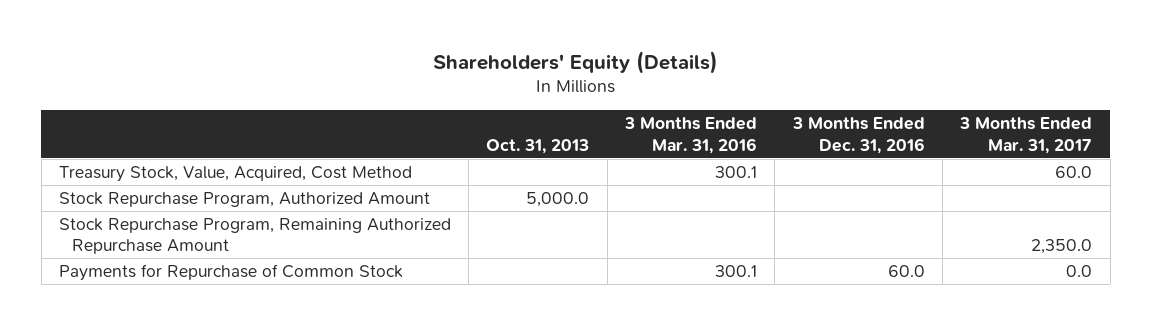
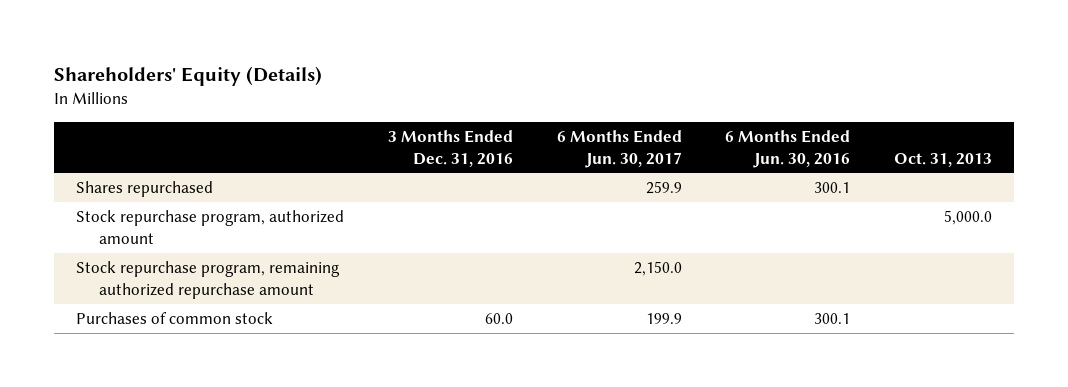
- | Oct. 31, 2013 | 3 Months Ended Mar. 31, 2016 | 3 Months Ended Dec. 31, 2016 | 3 Months Ended Mar. 31, 2017
+ | 3 Months Ended Dec. 31, 2016 | 6 Months Ended Jun. 30, 2017 | 6 Months Ended Jun. 30, 2016 | Oct. 31, 2013
- Treasury Stock, Value, Acquired, Cost Method | | 300.1 | | 60.0
- Stock Repurchase Program, Authorized Amount | 5,000.0 | | |
- Stock Repurchase Program, Remaining Authorized Repurchase Amount | | | | 2,350.0
- Payments for Repurchase of Common Stock | | 300.1 | 60.0 | 0.0
+ Shares repurchased | | 259.9 | 300.1 |
+ Stock repurchase program, authorized amount | | | | 5,000.0
+ Stock repurchase program, remaining authorized repurchase amount | | 2,150.0 | |
+ Purchases of common stock | 60.0 | 199.9 | 300.1 |

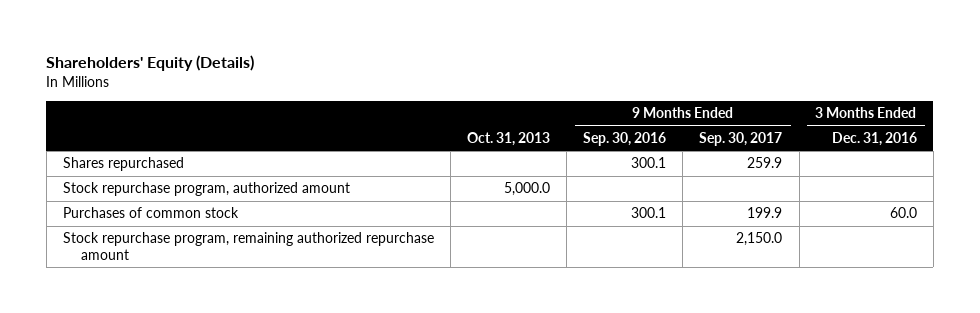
- | 3 Months Ended Dec. 31, 2016 | 6 Months Ended Jun. 30, 2017 | 6 Months Ended Jun. 30, 2016 | Oct. 31, 2013
+ | Oct. 31, 2013 | 9 Months Ended Sep. 30, 2016 | 9 Months Ended Sep. 30, 2017 | 3 Months Ended Dec. 31, 2016
moved down: Stock repurchase program, remaining authorized repurchase amount | | | 2,150.0 |

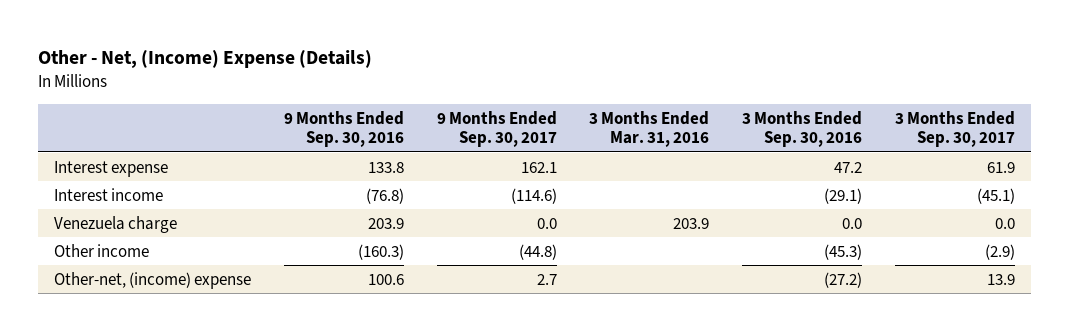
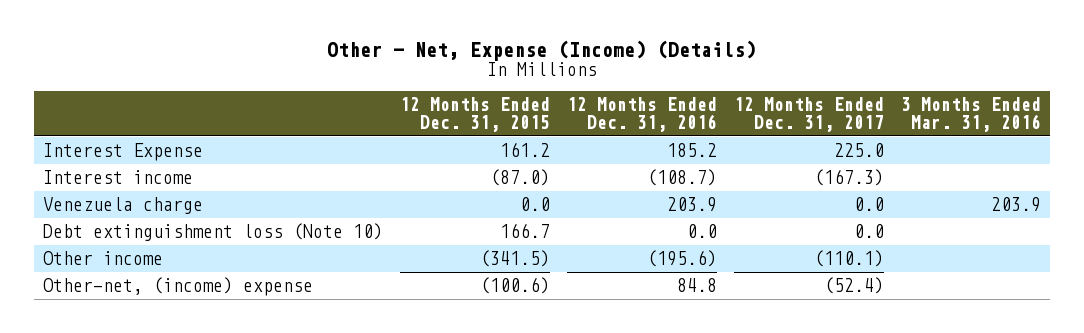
- Other - Net, (Income) Expense (Details)
+ Other - Net, Expense (Income) (Details)
- | 9 Months Ended Sep. 30, 2016 | 9 Months Ended Sep. 30, 2017 | 3 Months Ended Mar. 31, 2016 | 3 Months Ended Sep. 30, 2016 | 3 Months Ended Sep. 30, 2017
+ | 12 Months Ended Dec. 31, 2015 | 12 Months Ended Dec. 31, 2016 | 12 Months Ended Dec. 31, 2017 | 3 Months Ended Mar. 31, 2016
- Interest expense | 133.8 | 162.1 | | 47.2 | 61.9
+ Interest Expense | 161.2 | 185.2 | 225.0 |
+ Debt extinguishment loss (Note 10) | 166.7 | 0.0 | 0.0 |

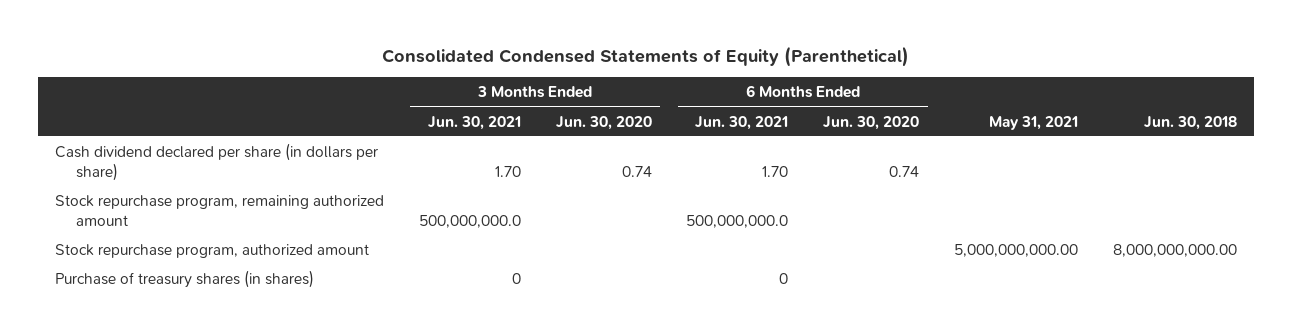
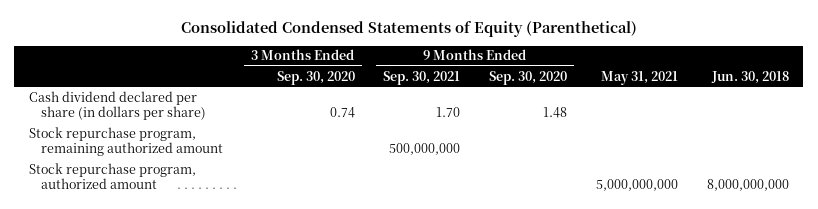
- | 3 Months Ended Jun. 30, 2021 | 3 Months Ended Jun. 30, 2020 | 6 Months Ended Jun. 30, 2021 | 6 Months Ended Jun. 30, 2020 | May 31, 2021 | Jun. 30, 2018
+ | 3 Months Ended Sep. 30, 2020 | 9 Months Ended Sep. 30, 2021 | 9 Months Ended Sep. 30, 2020 | May 31, 2021 | Jun. 30, 2018
- Stock repurchase program, authorized amount | | | | | 5,000,000,000.00 | 8,000,000,000.00
- Purchase of treasury shares (in shares) | 0 | | 0 | | |
+ Stock repurchase program, authorized amount | | | | 5,000,000,000 | 8,000,000,000

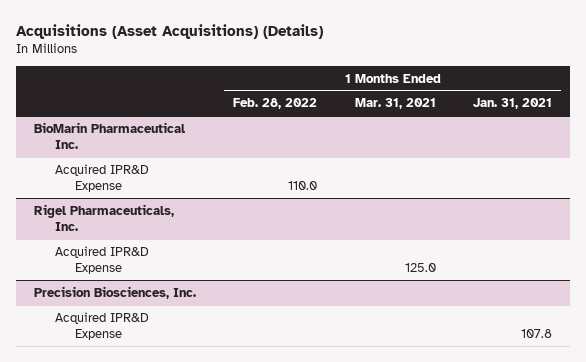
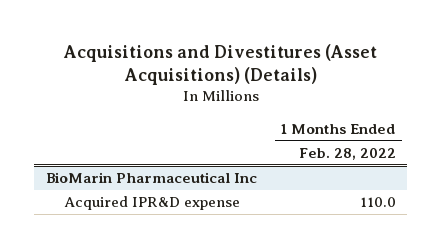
- Acquisitions (Asset Acquisitions) (Details)
+ Acquisitions and Divestitures (Asset Acquisitions) (Details)
- | 1 Months Ended Feb. 28, 2022 | 1 Months Ended Mar. 31, 2021 | 1 Months Ended Jan. 31, 2021
+ | 1 Months Ended Feb. 28, 2022
- BioMarin Pharmaceutical Inc.
- Acquired IPR&D Expense | 110.0 | |
- Rigel Pharmaceuticals, Inc.
- Acquired IPR&D Expense | | 125.0 |
- Precision Biosciences, Inc.
- Acquired IPR&D Expense | | | 107.8
+ BioMarin Pharmaceutical Inc
+ Acquired IPR&D expense | 110.0

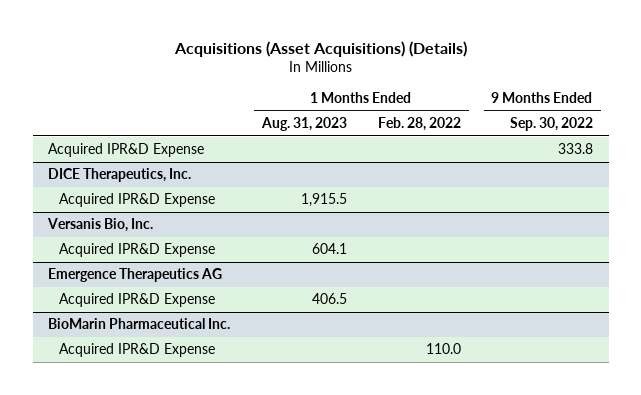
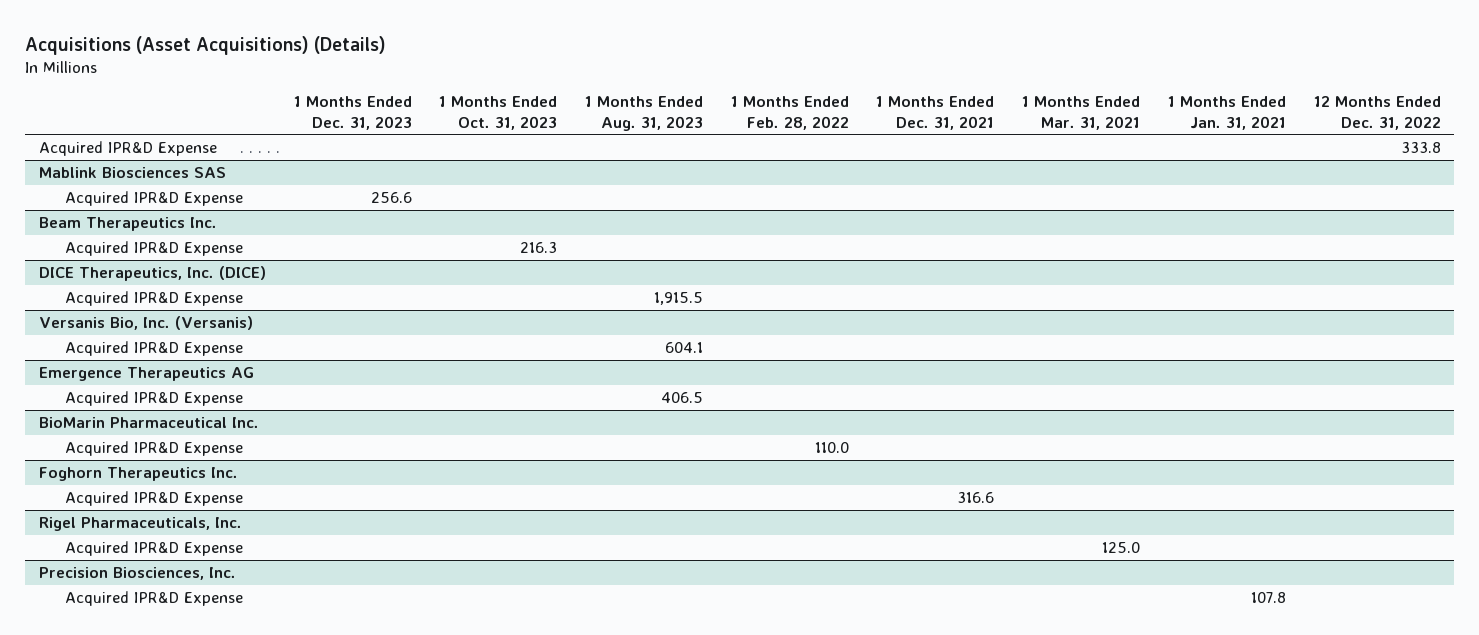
- | 1 Months Ended Aug. 31, 2023 | 1 Months Ended Feb. 28, 2022 | 9 Months Ended Sep. 30, 2022
+ | 1 Months Ended Dec. 31, 2023 | 1 Months Ended Oct. 31, 2023 | 1 Months Ended Aug. 31, 2023 | 1 Months Ended Feb. 28, 2022 | 1 Months Ended Dec. 31, 2021 | 1 Months Ended Mar. 31, 2021 | 1 Months Ended Jan. 31, 2021 | 12 Months Ended Dec. 31, 2022
- DICE Therapeutics, Inc.
+ Mablink Biosciences SAS
+ Acquired IPR&D Expense | 256.6 | | | | | | |
+ Beam Therapeutics Inc.
+ Acquired IPR&D Expense | | 216.3 | | | | | |
+ DICE Therapeutics, Inc. (DICE)
- Versanis Bio, Inc.
+ Versanis Bio, Inc. (Versanis)
+ Foghorn Therapeutics Inc.
+ Acquired IPR&D Expense | | | | | 316.6 | | |
+ Rigel Pharmaceuticals, Inc.
+ Acquired IPR&D Expense | | | | | | 125.0 | |
+ Precision Biosciences, Inc.
+ Acquired IPR&D Expense | | | | | | | 107.8 |

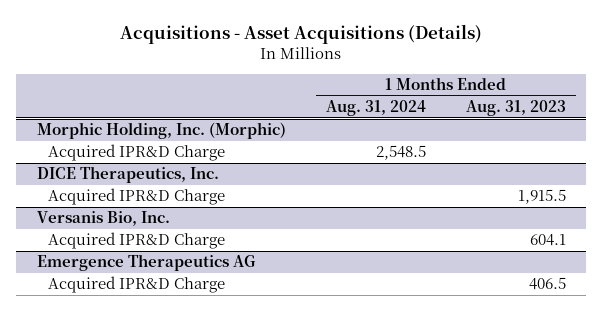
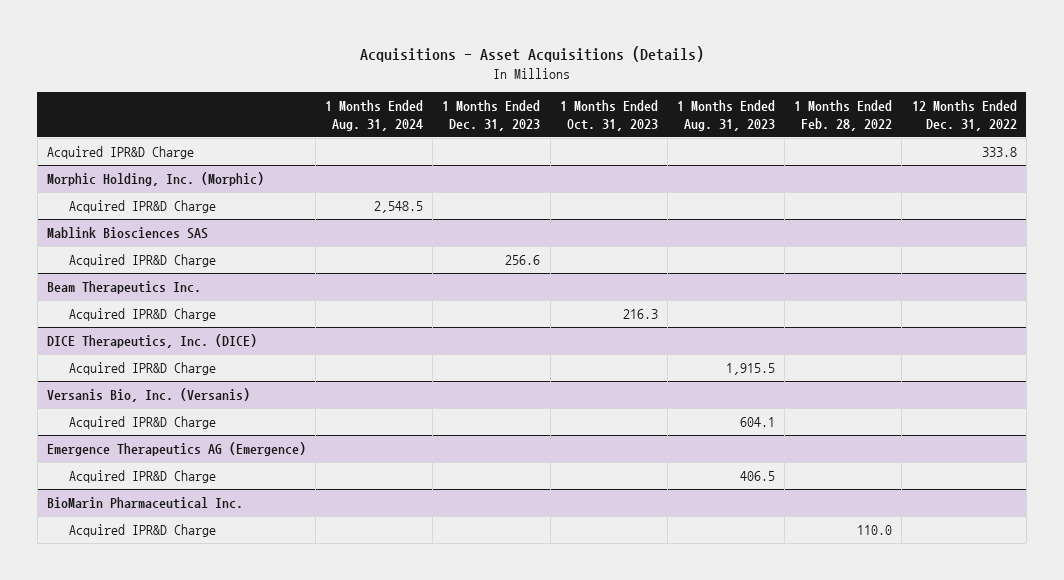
- | 1 Months Ended Aug. 31, 2024 | 1 Months Ended Aug. 31, 2023
+ | 1 Months Ended Aug. 31, 2024 | 1 Months Ended Dec. 31, 2023 | 1 Months Ended Oct. 31, 2023 | 1 Months Ended Aug. 31, 2023 | 1 Months Ended Feb. 28, 2022 | 12 Months Ended Dec. 31, 2022
+ Acquired IPR&D Charge | | | | | | 333.8
- DICE Therapeutics, Inc.
+ Mablink Biosciences SAS
+ Acquired IPR&D Charge | | 256.6 | | | |
+ Beam Therapeutics Inc.
+ Acquired IPR&D Charge | | | 216.3 | | |
+ DICE Therapeutics, Inc. (DICE)
- Versanis Bio, Inc.
+ Versanis Bio, Inc. (Versanis)
- Emergence Therapeutics AG
+ Emergence Therapeutics AG (Emergence)
+ BioMarin Pharmaceutical Inc.
+ Acquired IPR&D Charge | | | | | 110.0 |

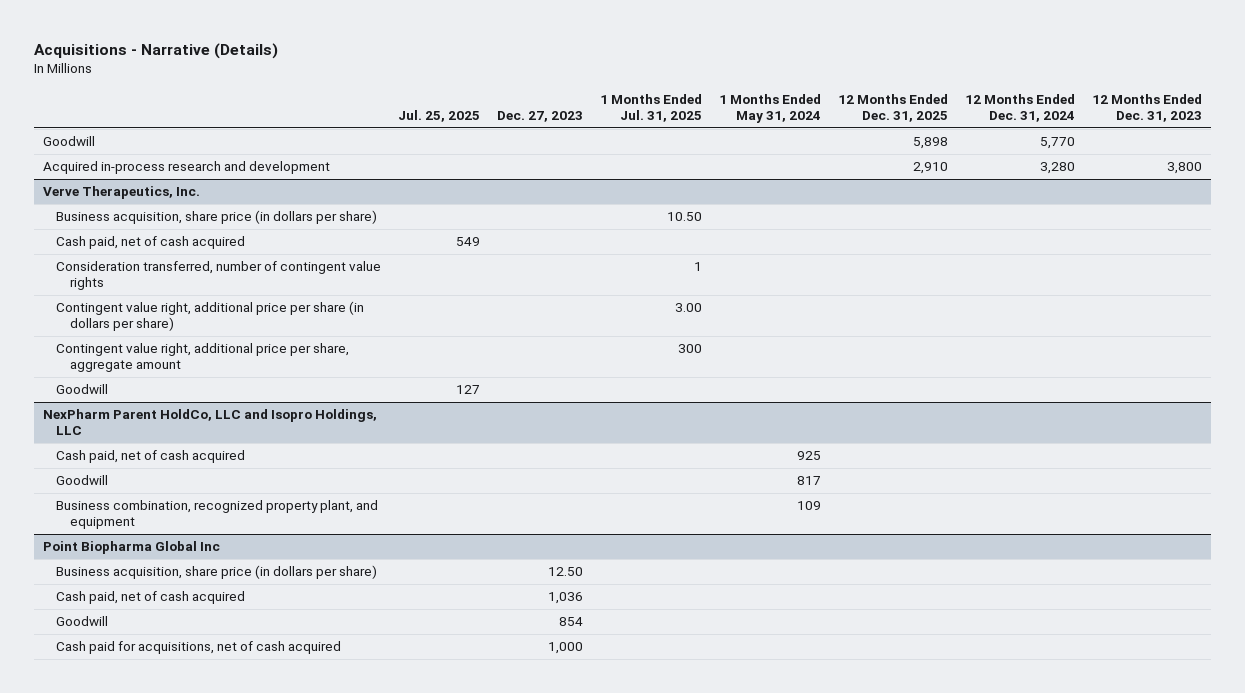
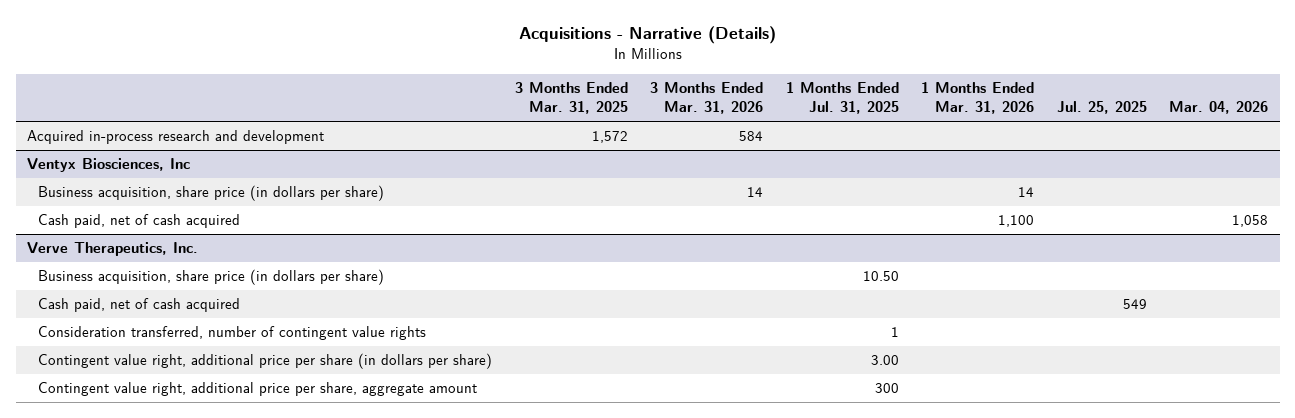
- | Jul. 25, 2025 | Dec. 27, 2023 | 1 Months Ended Jul. 31, 2025 | 1 Months Ended May 31, 2024 | 12 Months Ended Dec. 31, 2025 | 12 Months Ended Dec. 31, 2024 | 12 Months Ended Dec. 31, 2023
+ | 3 Months Ended Mar. 31, 2025 | 3 Months Ended Mar. 31, 2026 | 1 Months Ended Jul. 31, 2025 | 1 Months Ended Mar. 31, 2026 | Jul. 25, 2025 | Mar. 04, 2026
- Goodwill | | | | | 5,898 | 5,770 |
+ Ventyx Biosciences, Inc
+ Business acquisition, share price (in dollars per share) | | 14 | | 14 | |
+ Cash paid, net of cash acquired | | | | 1,100 | | 1,058
@ Verve Therapeutics, Inc.
- Goodwill | 127 | | | | | |
- NexPharm Parent HoldCo, LLC and Isopro Holdings, LLC
- Cash paid, net of cash acquired | | | | 925 | | |
- Goodwill | | | | 817 | | |
- Business combination, recognized property plant, and equipment | | | | 109 | | |
- Point Biopharma Global Inc
- Business acquisition, share price (in dollars per share) | | 12.50 | | | | |
- Cash paid, net of cash acquired | | 1,036 | | | | |
- Goodwill | | 854 | | | | |
- Cash paid for acquisitions, net of cash acquired | | 1,000 | | | | |

